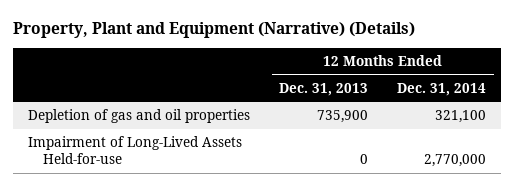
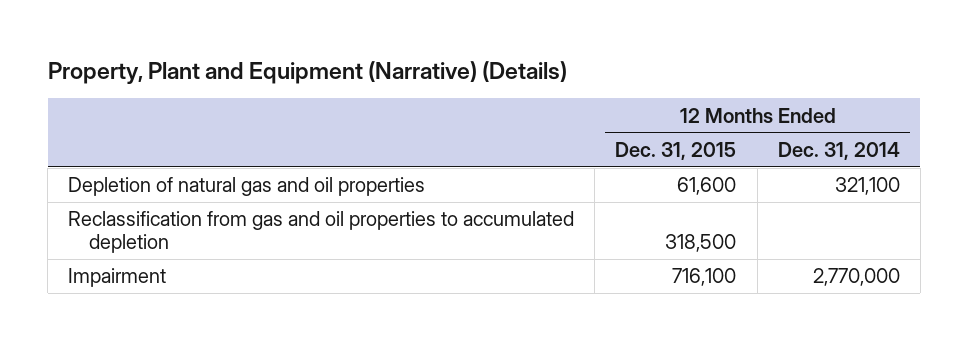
- | 12 Months Ended Dec. 31, 2013 | 12 Months Ended Dec. 31, 2014
+ | 12 Months Ended Dec. 31, 2015 | 12 Months Ended Dec. 31, 2014
- Depletion of gas and oil properties | 735,900 | 321,100
- Impairment of Long-Lived Assets Held-for-use | 0 | 2,770,000
+ Depletion of natural gas and oil properties | 61,600 | 321,100
+ Reclassification from gas and oil properties to accumulated depletion | 318,500 |
+ Impairment | 716,100 | 2,770,000

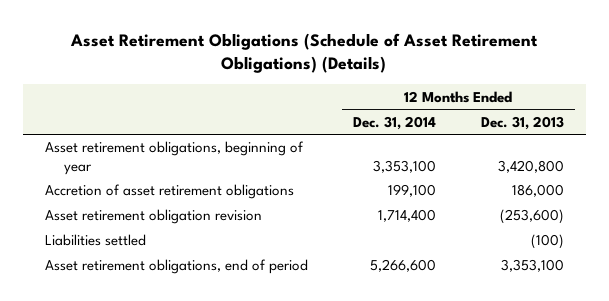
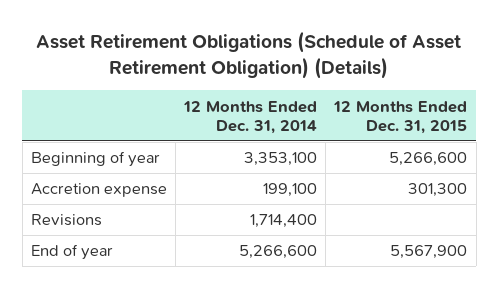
- Asset Retirement Obligations (Schedule of Asset Retirement Obligations) (Details)
+ Asset Retirement Obligations (Schedule of Asset Retirement Obligation) (Details)
- | 12 Months Ended Dec. 31, 2014 | 12 Months Ended Dec. 31, 2013
+ | 12 Months Ended Dec. 31, 2014 | 12 Months Ended Dec. 31, 2015
- Asset retirement obligations, beginning of year | 3,353,100 | 3,420,800
- Accretion of asset retirement obligations | 199,100 | 186,000
- Asset retirement obligation revision | 1,714,400 | (253,600)
- Liabilities settled | | (100)
- Asset retirement obligations, end of period | 5,266,600 | 3,353,100
+ Beginning of year | 3,353,100 | 5,266,600
+ Accretion expense | 199,100 | 301,300
+ Revisions | 1,714,400 |
+ End of year | 5,266,600 | 5,567,900

